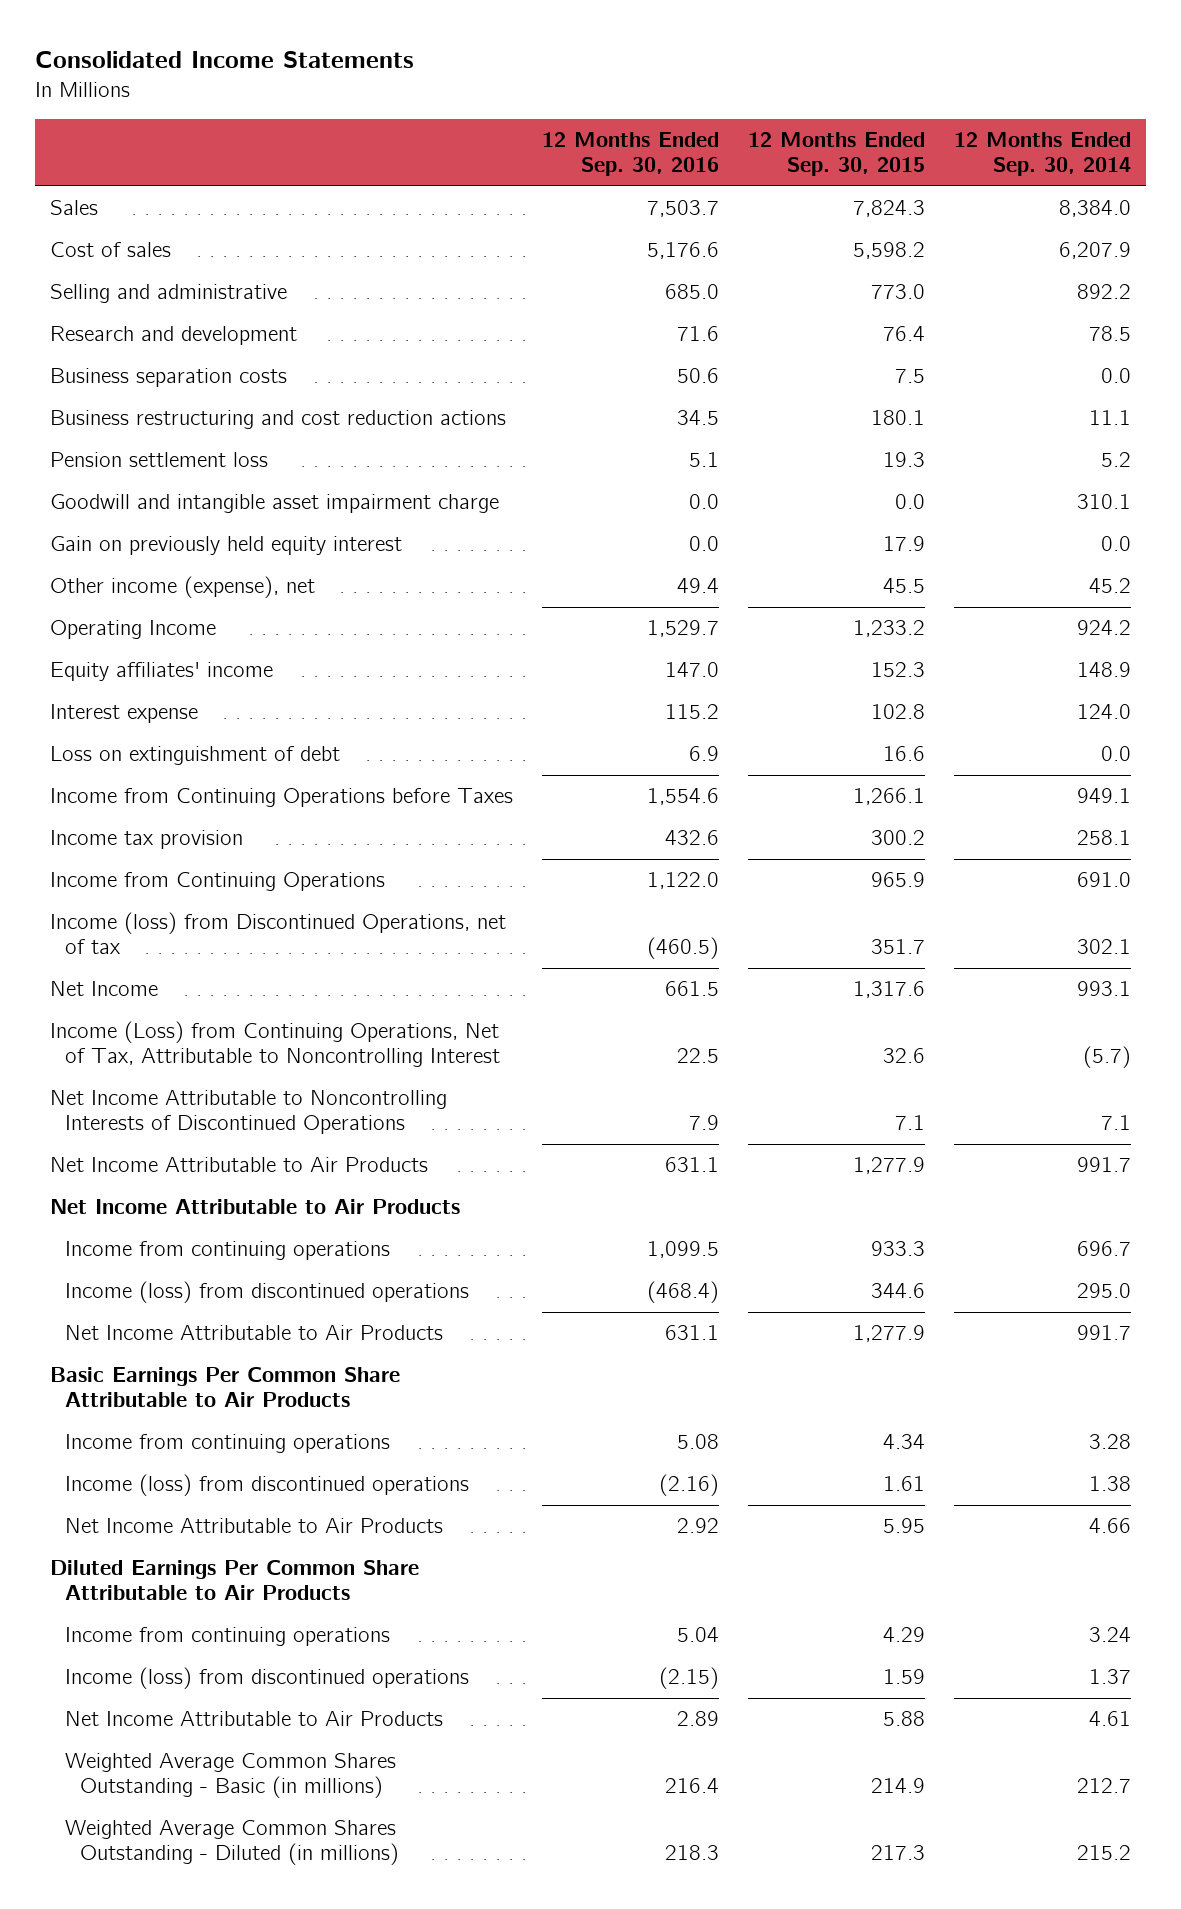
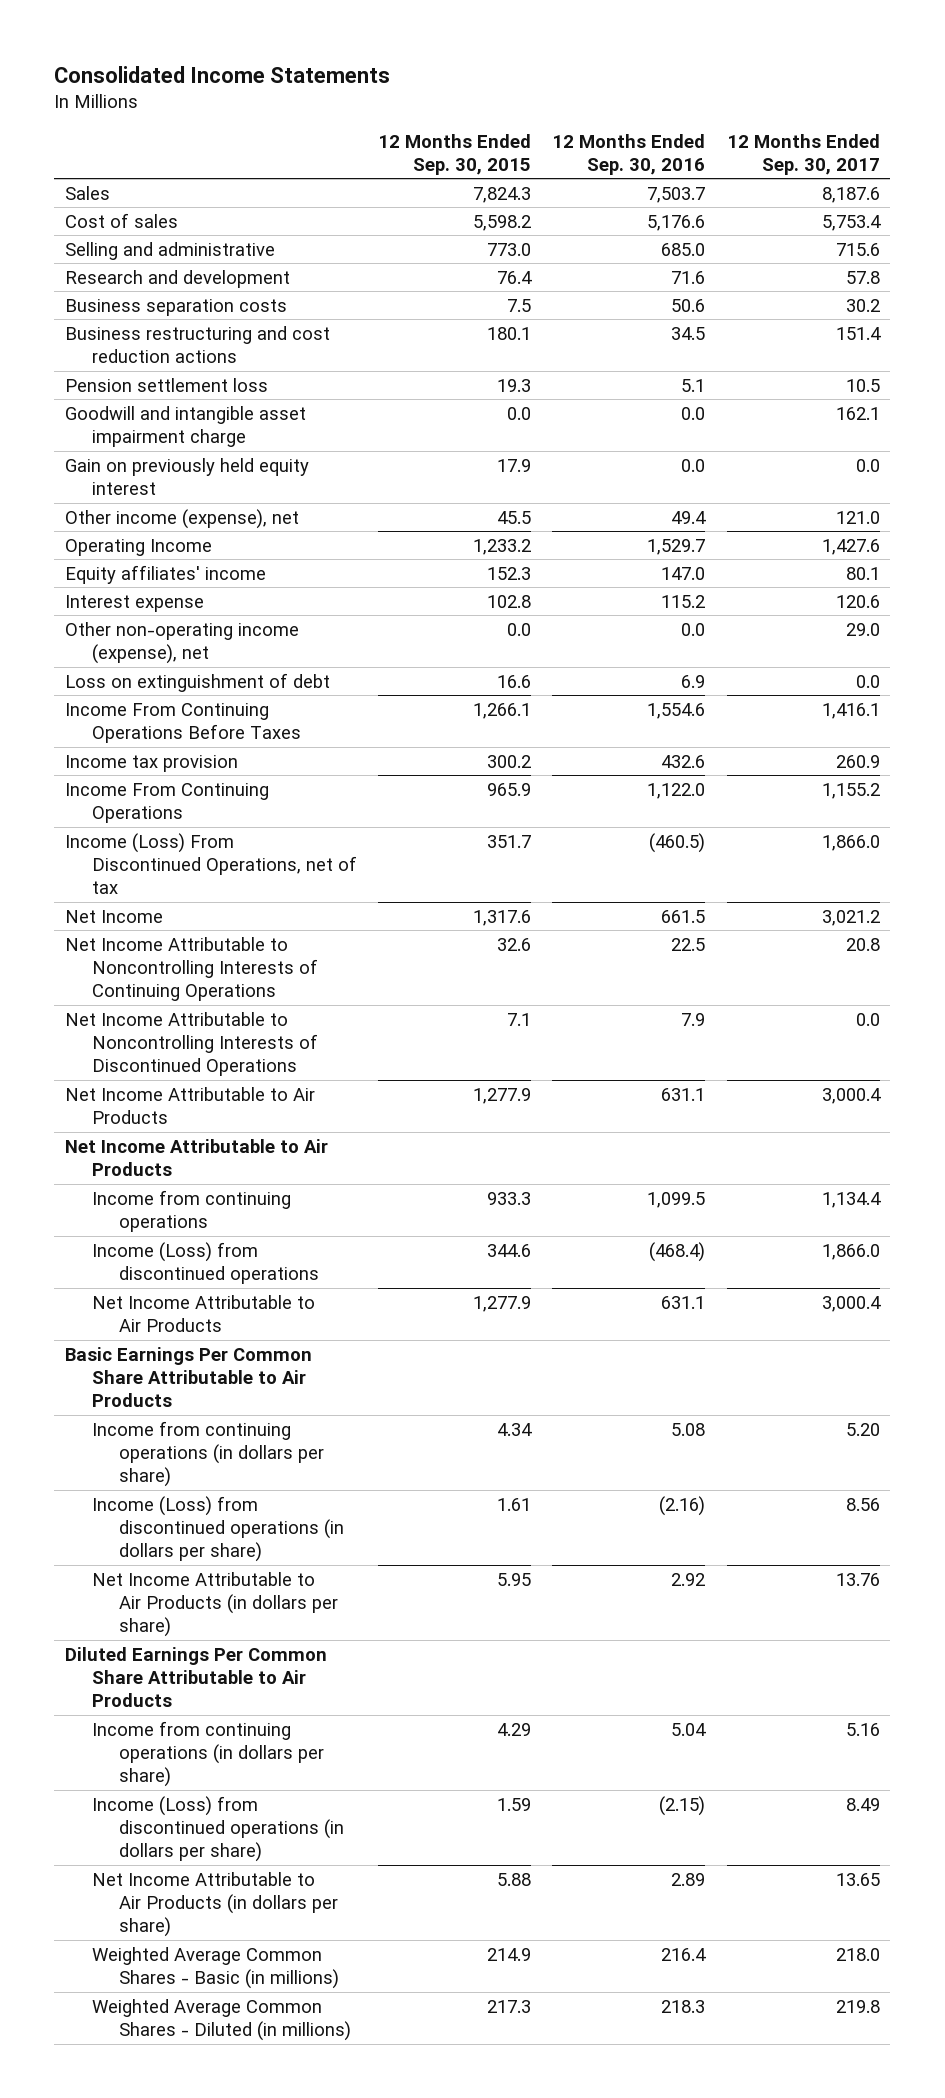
- | 12 Months Ended Sep. 30, 2016 | 12 Months Ended Sep. 30, 2015 | 12 Months Ended Sep. 30, 2014
+ | 12 Months Ended Sep. 30, 2015 | 12 Months Ended Sep. 30, 2016 | 12 Months Ended Sep. 30, 2017
+ Other non-operating income (expense), net | 0.0 | 0.0 | 29.0
- Income from Continuing Operations before Taxes | 1,554.6 | 1,266.1 | 949.1
+ Income From Continuing Operations Before Taxes | 1,266.1 | 1,554.6 | 1,416.1
- Income from Continuing Operations | 1,122.0 | 965.9 | 691.0
- Income (loss) from Discontinued Operations, net of tax | (460.5) | 351.7 | 302.1
+ Income From Continuing Operations | 965.9 | 1,122.0 | 1,155.2
+ Income (Loss) From Discontinued Operations, net of tax | 351.7 | (460.5) | 1,866.0
- Income (Loss) from Continuing Operations, Net of Tax, Attributable to Noncontrolling Interest | 22.5 | 32.6 | (5.7)
+ Net Income Attributable to Noncontrolling Interests of Continuing Operations | 32.6 | 22.5 | 20.8
- Income (loss) from discontinued operations | (468.4) | 344.6 | 295.0
+ Income (Loss) from discontinued operations | 344.6 | (468.4) | 1,866.0
- Income from continuing operations | 5.08 | 4.34 | 3.28
- Income (loss) from discontinued operations | (2.16) | 1.61 | 1.38
- Net Income Attributable to Air Products | 2.92 | 5.95 | 4.66
+ Income from continuing operations (in dollars per share) | 4.34 | 5.08 | 5.20
+ Income (Loss) from discontinued operations (in dollars per share) | 1.61 | (2.16) | 8.56
+ Net Income Attributable to Air Products (in dollars per share) | 5.95 | 2.92 | 13.76
- Income from continuing operations | 5.04 | 4.29 | 3.24
- Income (loss) from discontinued operations | (2.15) | 1.59 | 1.37
- Net Income Attributable to Air Products | 2.89 | 5.88 | 4.61
- Weighted Average Common Shares Outstanding - Basic (in millions) | 216.4 | 214.9 | 212.7
- Weighted Average Common Shares Outstanding - Diluted (in millions) | 218.3 | 217.3 | 215.2
+ Income from continuing operations (in dollars per share) | 4.29 | 5.04 | 5.16
+ Income (Loss) from discontinued operations (in dollars per share) | 1.59 | (2.15) | 8.49
+ Net Income Attributable to Air Products (in dollars per share) | 5.88 | 2.89 | 13.65
+ Weighted Average Common Shares - Basic (in millions) | 214.9 | 216.4 | 218.0
+ Weighted Average Common Shares - Diluted (in millions) | 217.3 | 218.3 | 219.8

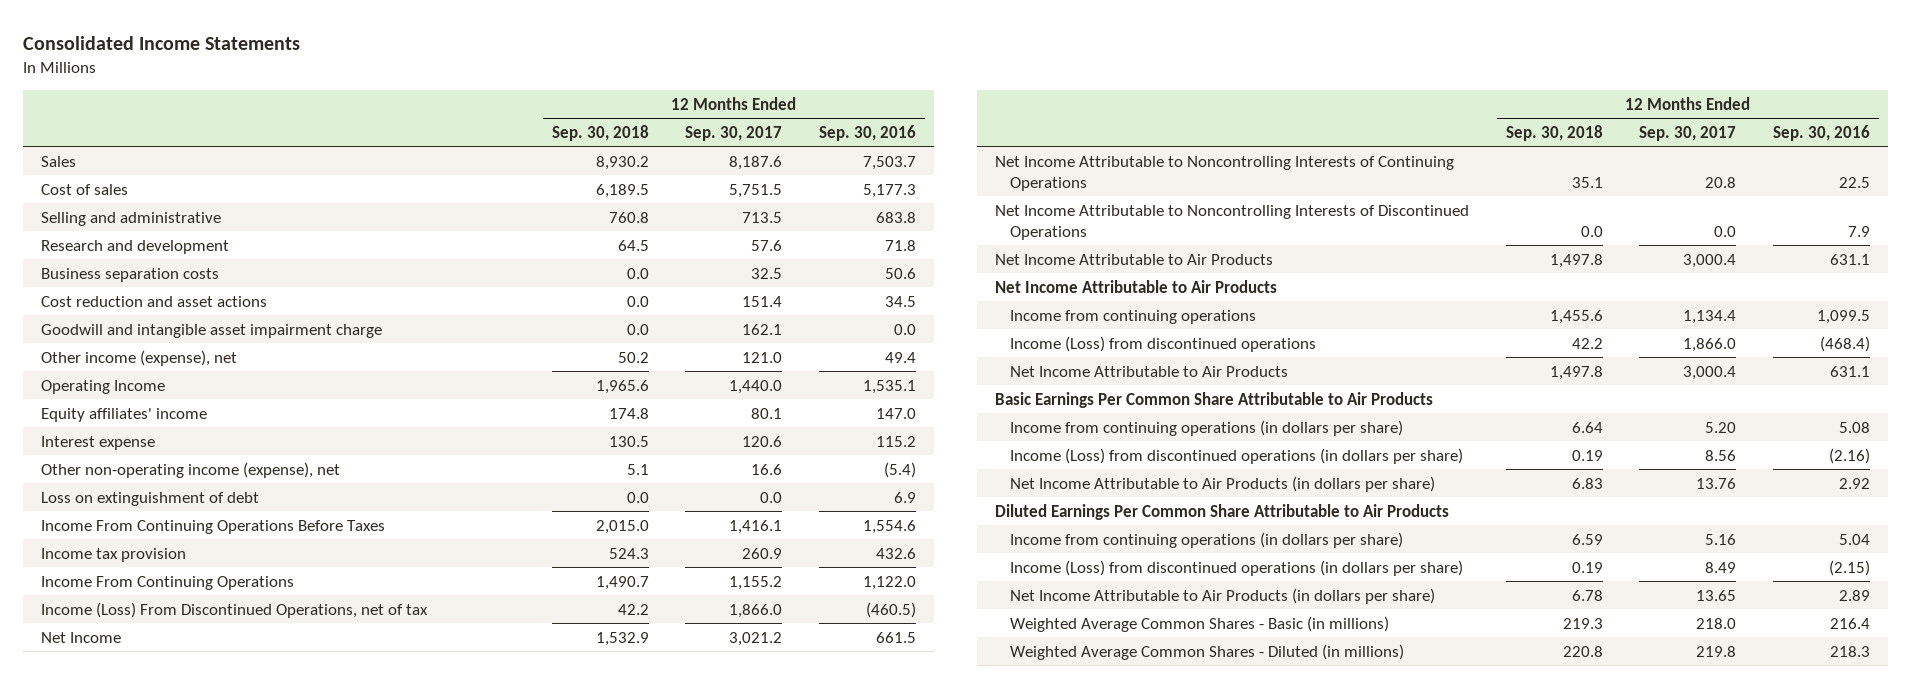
- | 12 Months Ended Sep. 30, 2015 | 12 Months Ended Sep. 30, 2016 | 12 Months Ended Sep. 30, 2017
+ | 12 Months Ended Sep. 30, 2018 | 12 Months Ended Sep. 30, 2017 | 12 Months Ended Sep. 30, 2016
- Cost of sales | 5,598.2 | 5,176.6 | 5,753.4
- Selling and administrative | 773.0 | 685.0 | 715.6
- Research and development | 76.4 | 71.6 | 57.8
- Business separation costs | 7.5 | 50.6 | 30.2
- Business restructuring and cost reduction actions | 180.1 | 34.5 | 151.4
- Pension settlement loss | 19.3 | 5.1 | 10.5
+ Cost of sales | 6,189.5 | 5,751.5 | 5,177.3
+ Selling and administrative | 760.8 | 713.5 | 683.8
+ Research and development | 64.5 | 57.6 | 71.8
+ Business separation costs | 0.0 | 32.5 | 50.6
+ Cost reduction and asset actions | 0.0 | 151.4 | 34.5
- Gain on previously held equity interest | 17.9 | 0.0 | 0.0
- Operating Income | 1,233.2 | 1,529.7 | 1,427.6
+ Operating Income | 1,965.6 | 1,440.0 | 1,535.1
- Other non-operating income (expense), net | 0.0 | 0.0 | 29.0
+ Other non-operating income (expense), net | 5.1 | 16.6 | (5.4)

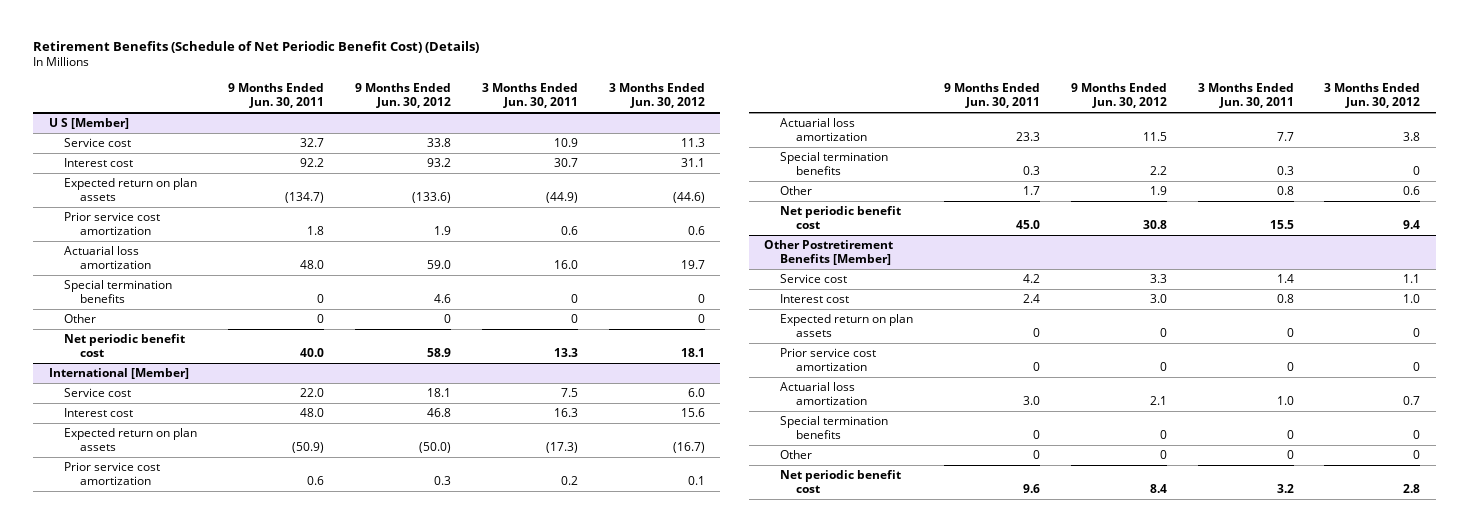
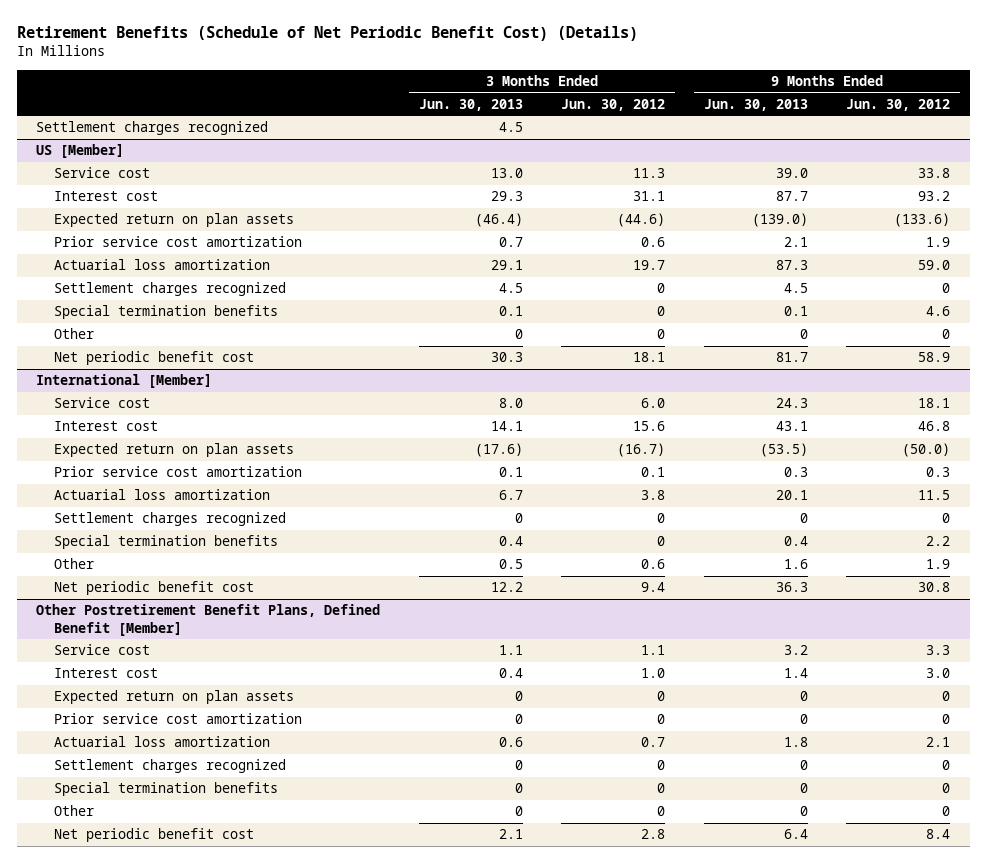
- | 9 Months Ended Jun. 30, 2011 | 9 Months Ended Jun. 30, 2012 | 3 Months Ended Jun. 30, 2011 | 3 Months Ended Jun. 30, 2012
+ | 3 Months Ended Jun. 30, 2013 | 3 Months Ended Jun. 30, 2012 | 9 Months Ended Jun. 30, 2013 | 9 Months Ended Jun. 30, 2012
- U S [Member]
+ Settlement charges recognized | 4.5 | | |
+ US [Member]
+ Settlement charges recognized | 4.5 | 0 | 4.5 | 0
@ International [Member]
+ Settlement charges recognized | 0 | 0 | 0 | 0
- Other Postretirement Benefits [Member]
+ Other Postretirement Benefit Plans, Defined Benefit [Member]
+ Settlement charges recognized | 0 | 0 | 0 | 0

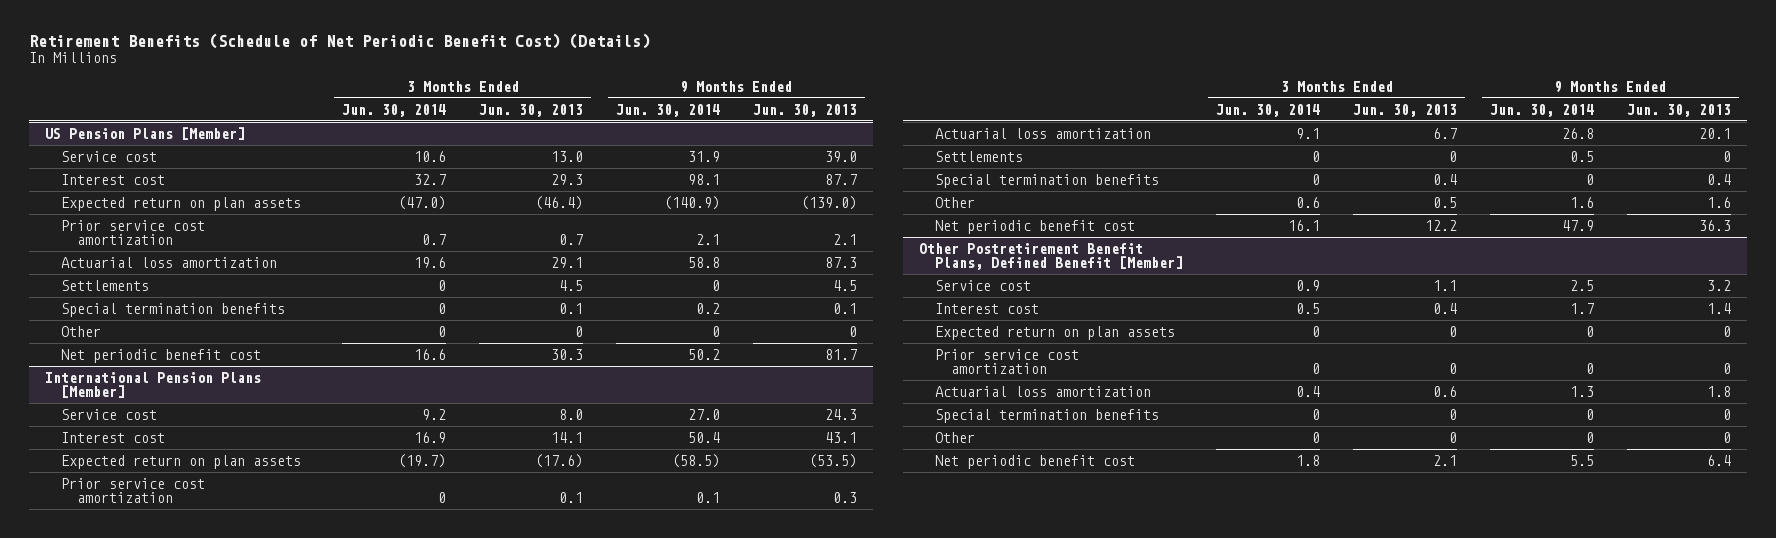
- | 3 Months Ended Jun. 30, 2013 | 3 Months Ended Jun. 30, 2012 | 9 Months Ended Jun. 30, 2013 | 9 Months Ended Jun. 30, 2012
+ | 3 Months Ended Jun. 30, 2014 | 3 Months Ended Jun. 30, 2013 | 9 Months Ended Jun. 30, 2014 | 9 Months Ended Jun. 30, 2013
- Settlement charges recognized | 4.5 | | |
- US [Member]
+ US Pension Plans [Member]
- Settlement charges recognized | 4.5 | 0 | 4.5 | 0
+ Settlements | 0 | 4.5 | 0 | 4.5
- International [Member]
+ International Pension Plans [Member]
- Settlement charges recognized | 0 | 0 | 0 | 0
+ Settlements | 0 | 0 | 0.5 | 0
@ Other Postretirement Benefit Plans, Defined Benefit [Member]
- Settlement charges recognized | 0 | 0 | 0 | 0

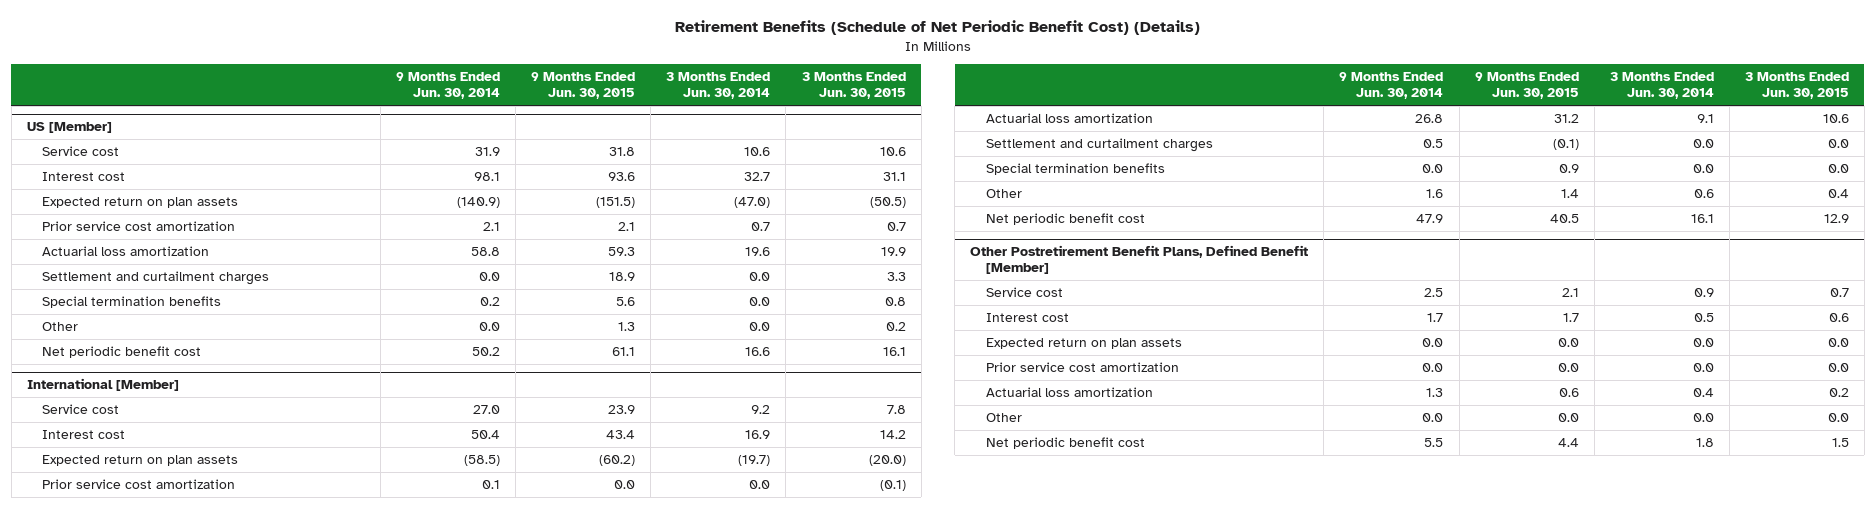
- | 3 Months Ended Jun. 30, 2014 | 3 Months Ended Jun. 30, 2013 | 9 Months Ended Jun. 30, 2014 | 9 Months Ended Jun. 30, 2013
+ | 9 Months Ended Jun. 30, 2014 | 9 Months Ended Jun. 30, 2015 | 3 Months Ended Jun. 30, 2014 | 3 Months Ended Jun. 30, 2015
- US Pension Plans [Member]
+ US [Member]
- Settlements | 0 | 4.5 | 0 | 4.5
- Special termination benefits | 0 | 0.1 | 0.2 | 0.1
- Other | 0 | 0 | 0 | 0
+ Settlement and curtailment charges | 0.0 | 18.9 | 0.0 | 3.3
+ Special termination benefits | 0.2 | 5.6 | 0.0 | 0.8
+ Other | 0.0 | 1.3 | 0.0 | 0.2
- International Pension Plans [Member]
+ International [Member]
- Prior service cost amortization | 0 | 0.1 | 0.1 | 0.3
+ Prior service cost amortization | 0.1 | 0.0 | 0.0 | (0.1)
- Settlements | 0 | 0 | 0.5 | 0
- Special termination benefits | 0 | 0.4 | 0 | 0.4
+ Settlement and curtailment charges | 0.5 | (0.1) | 0.0 | 0.0
+ Special termination benefits | 0.0 | 0.9 | 0.0 | 0.0
@ Other Postretirement Benefit Plans, Defined Benefit [Member]
- Expected return on plan assets | 0 | 0 | 0 | 0
- Prior service cost amortization | 0 | 0 | 0 | 0
+ Expected return on plan assets | 0.0 | 0.0 | 0.0 | 0.0
+ Prior service cost amortization | 0.0 | 0.0 | 0.0 | 0.0
- Special termination benefits | 0 | 0 | 0 | 0
- Other | 0 | 0 | 0 | 0
+ Other | 0.0 | 0.0 | 0.0 | 0.0

